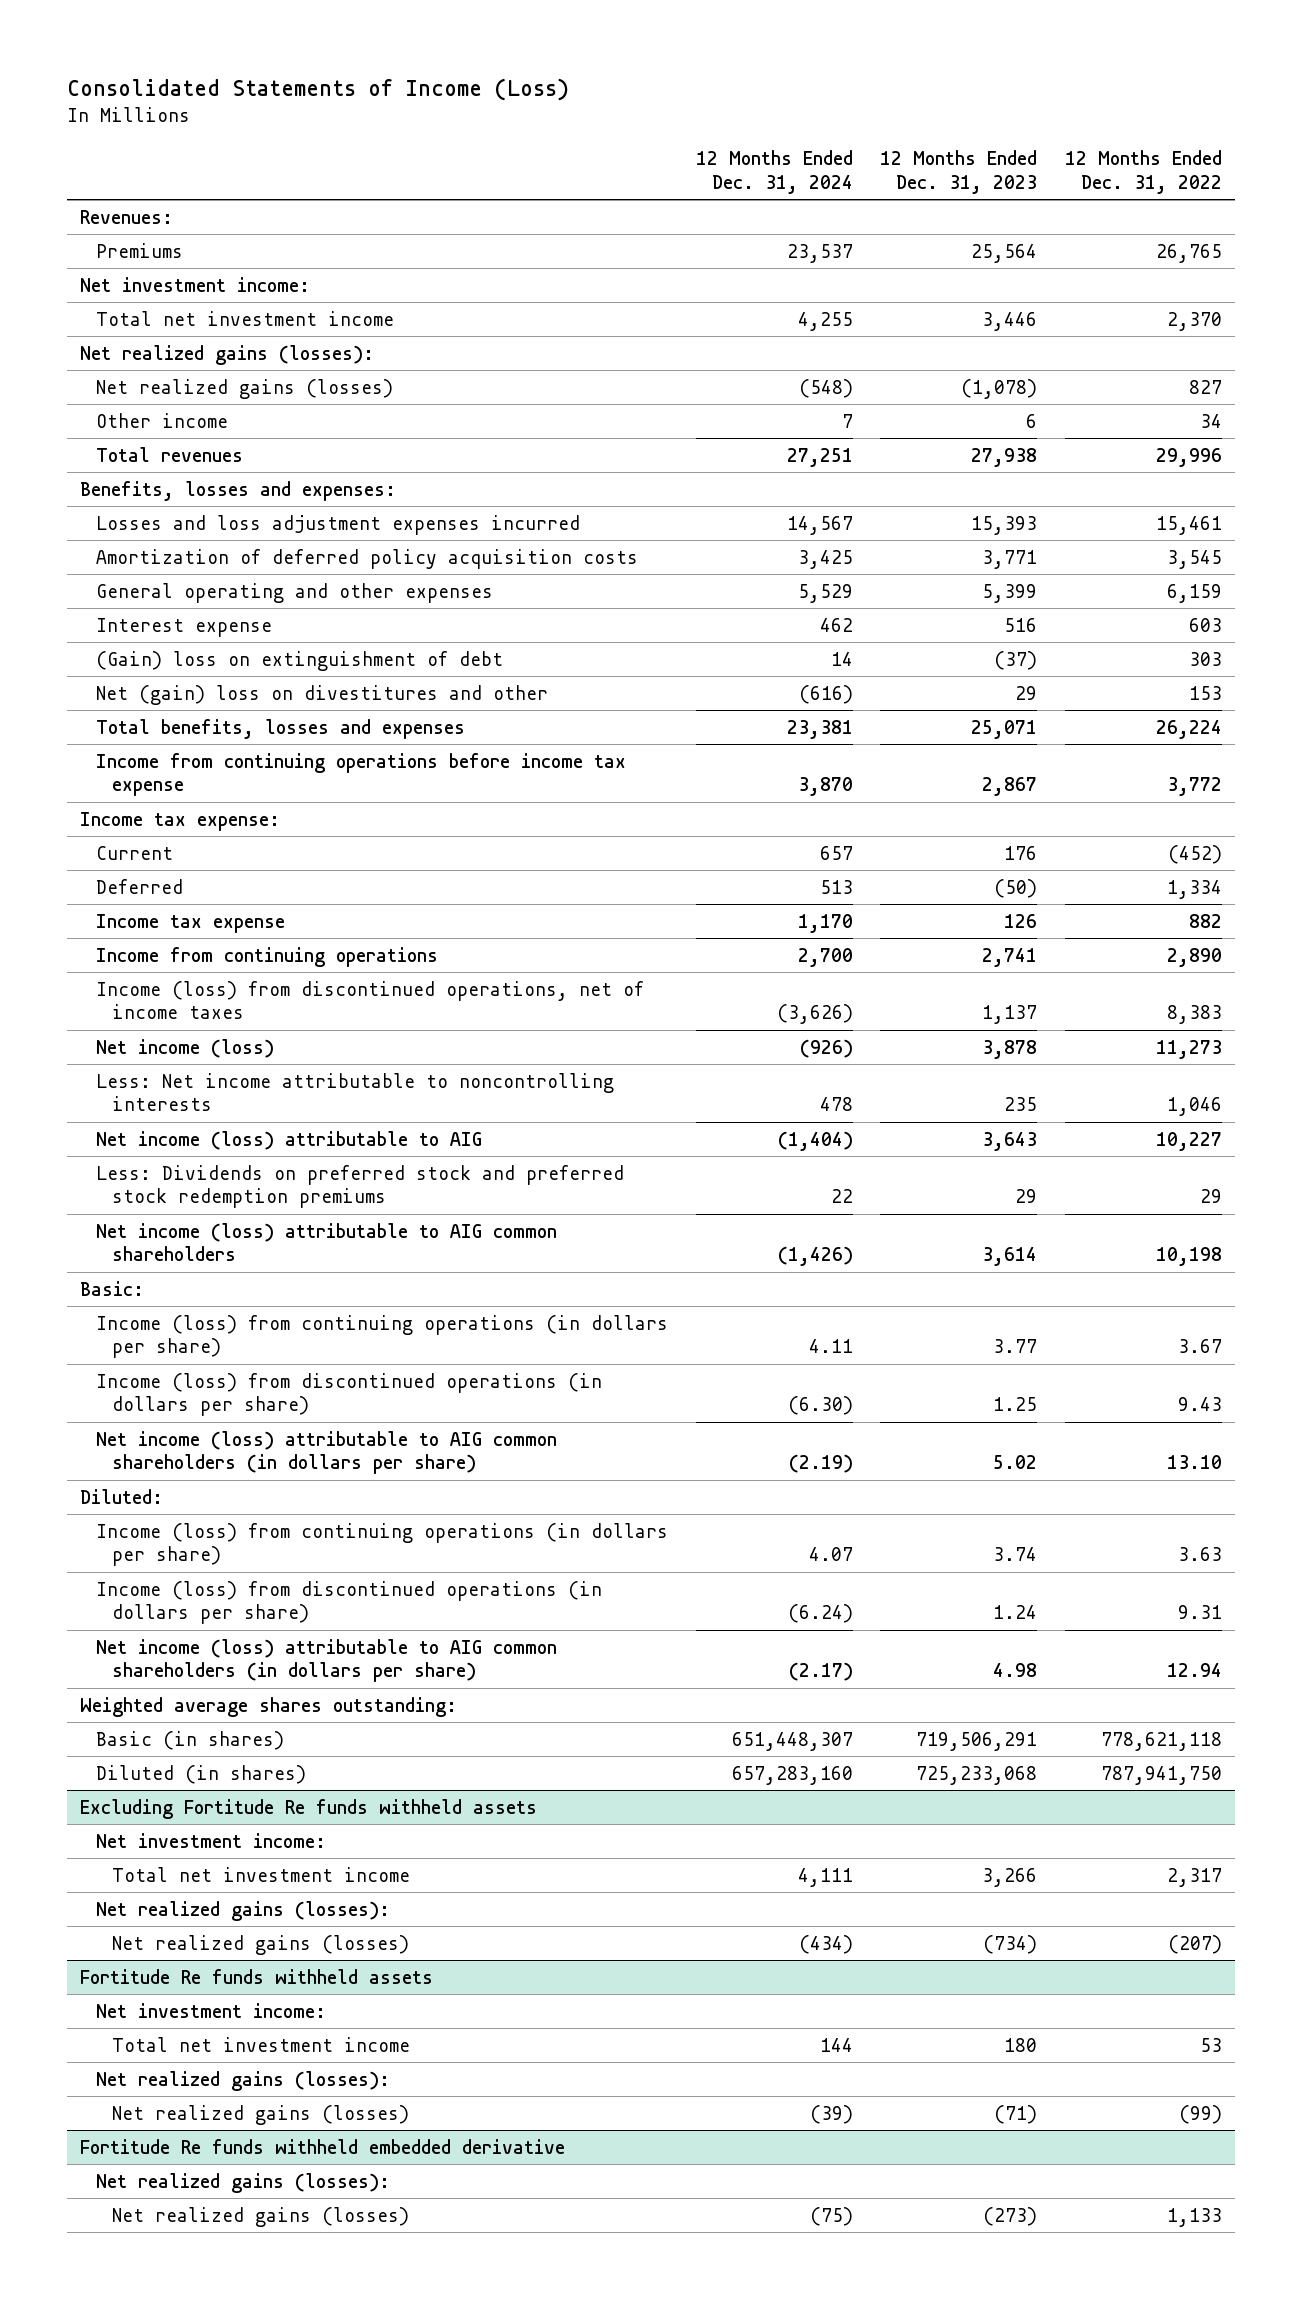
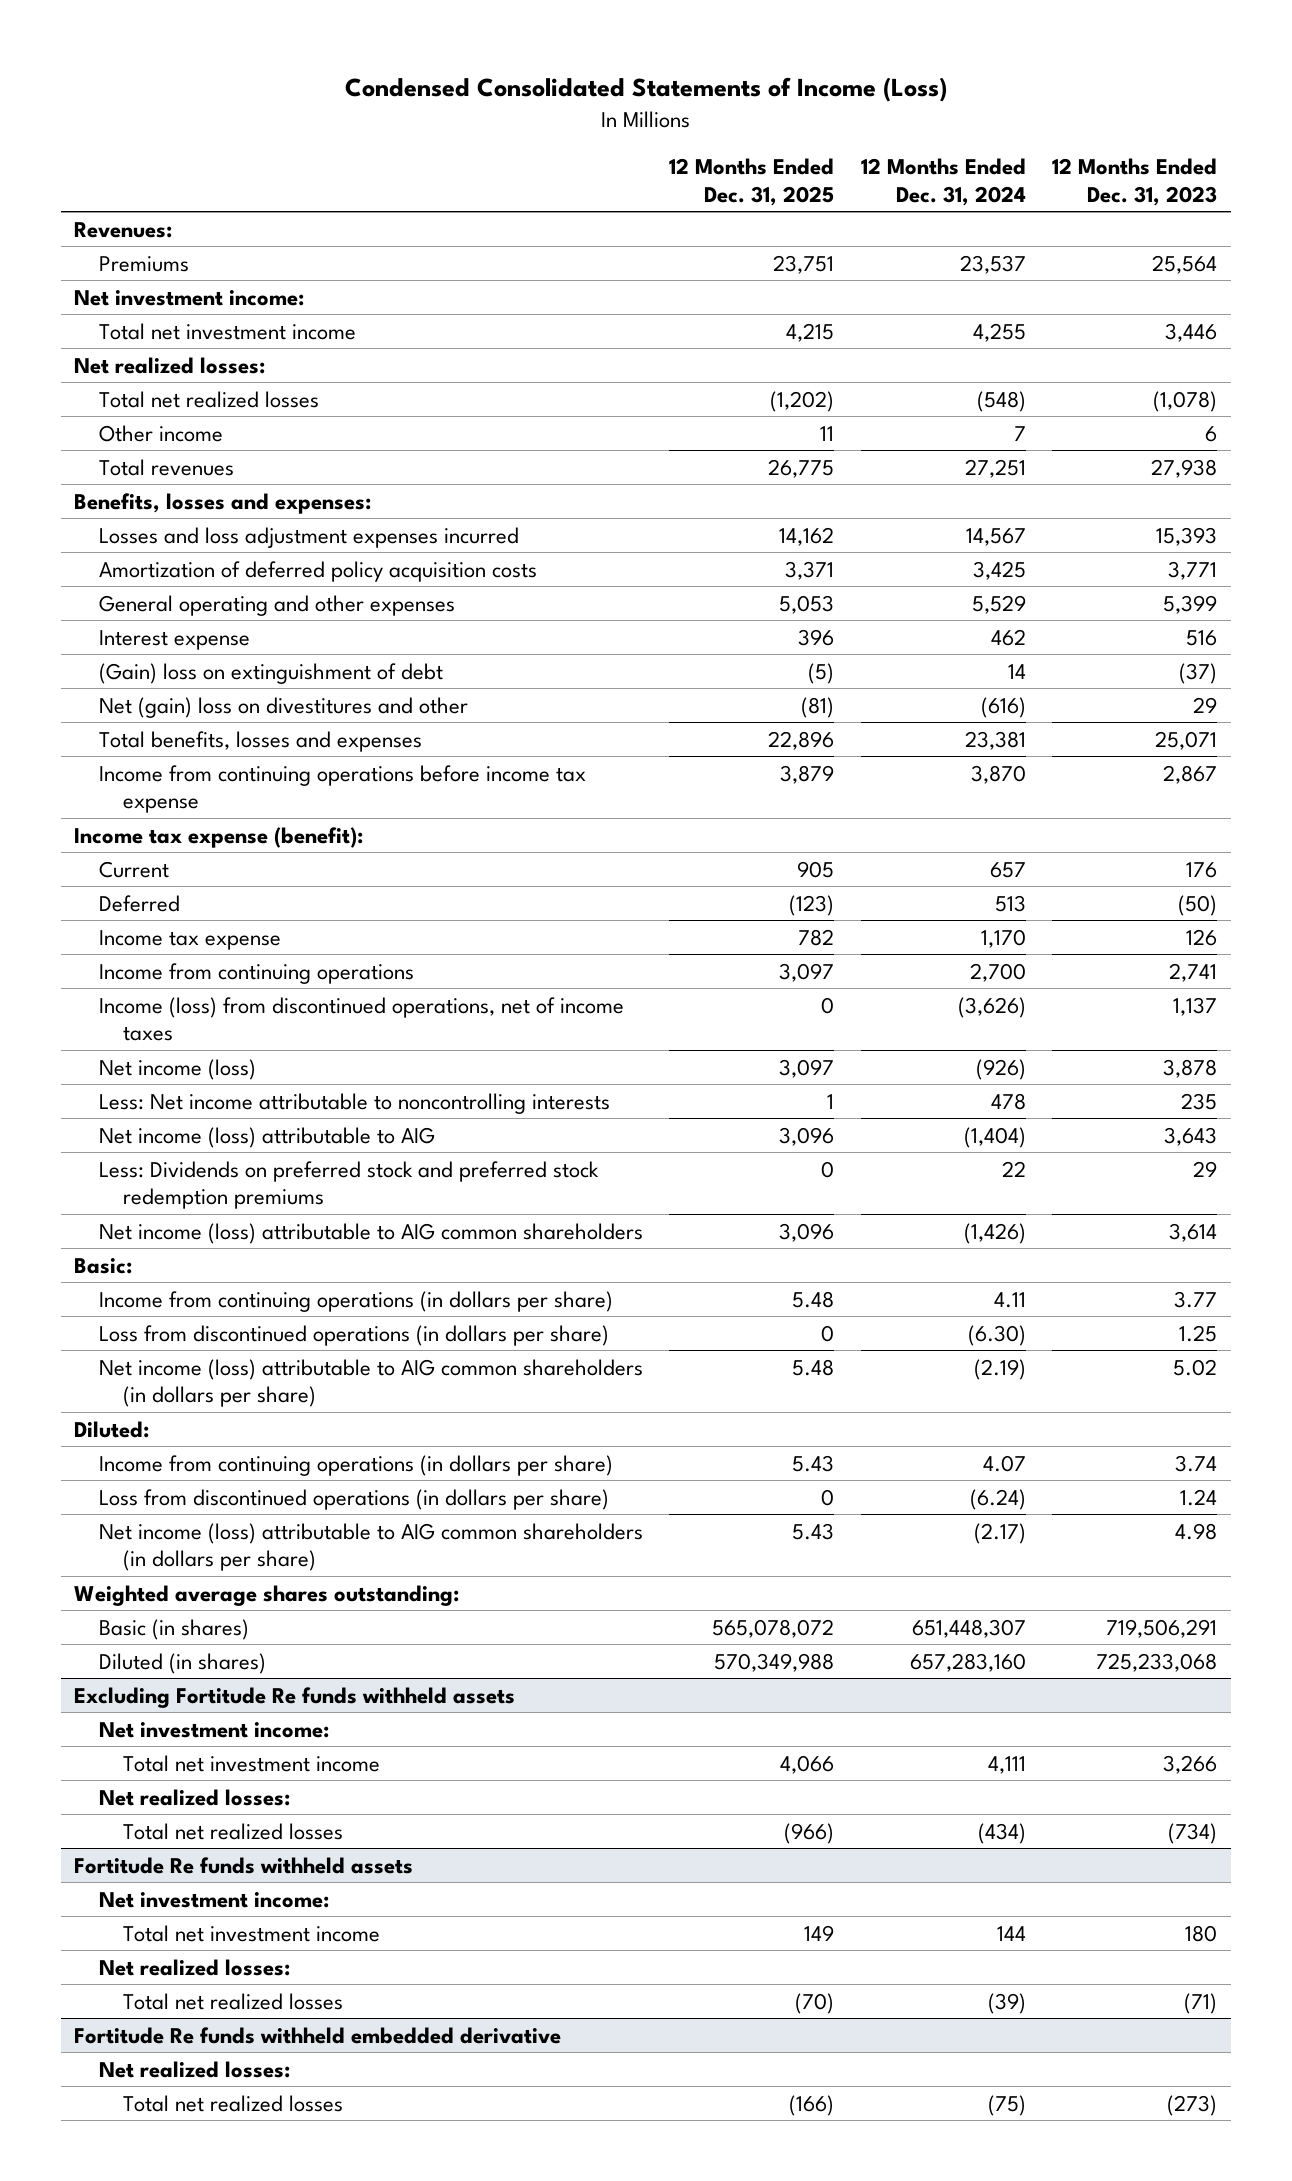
- Consolidated Statements of Income (Loss)
+ Condensed Consolidated Statements of Income (Loss)
- | 12 Months Ended Dec. 31, 2024 | 12 Months Ended Dec. 31, 2023 | 12 Months Ended Dec. 31, 2022
+ | 12 Months Ended Dec. 31, 2025 | 12 Months Ended Dec. 31, 2024 | 12 Months Ended Dec. 31, 2023
- Net realized gains (losses):
- Net realized gains (losses) | (548) | (1,078) | 827
+ Net realized losses:
+ Total net realized losses | (1,202) | (548) | (1,078)
- Income tax expense:
+ Income tax expense (benefit):
- Income (loss) from continuing operations (in dollars per share) | 4.11 | 3.77 | 3.67
- Income (loss) from discontinued operations (in dollars per share) | (6.30) | 1.25 | 9.43
+ Income from continuing operations (in dollars per share) | 5.48 | 4.11 | 3.77
+ Loss from discontinued operations (in dollars per share) | 0 | (6.30) | 1.25
- Income (loss) from continuing operations (in dollars per share) | 4.07 | 3.74 | 3.63
- Income (loss) from discontinued operations (in dollars per share) | (6.24) | 1.24 | 9.31
+ Income from continuing operations (in dollars per share) | 5.43 | 4.07 | 3.74
+ Loss from discontinued operations (in dollars per share) | 0 | (6.24) | 1.24
@ Excluding Fortitude Re funds withheld assets
- Net realized gains (losses):
- Net realized gains (losses) | (434) | (734) | (207)
+ Net realized losses:
+ Total net realized losses | (966) | (434) | (734)
@ Fortitude Re funds withheld assets
- Net realized gains (losses):
- Net realized gains (losses) | (39) | (71) | (99)
+ Net realized losses:
+ Total net realized losses | (70) | (39) | (71)
@ Fortitude Re funds withheld embedded derivative
- Net realized gains (losses):
- Net realized gains (losses) | (75) | (273) | 1,133
+ Net realized losses:
+ Total net realized losses | (166) | (75) | (273)

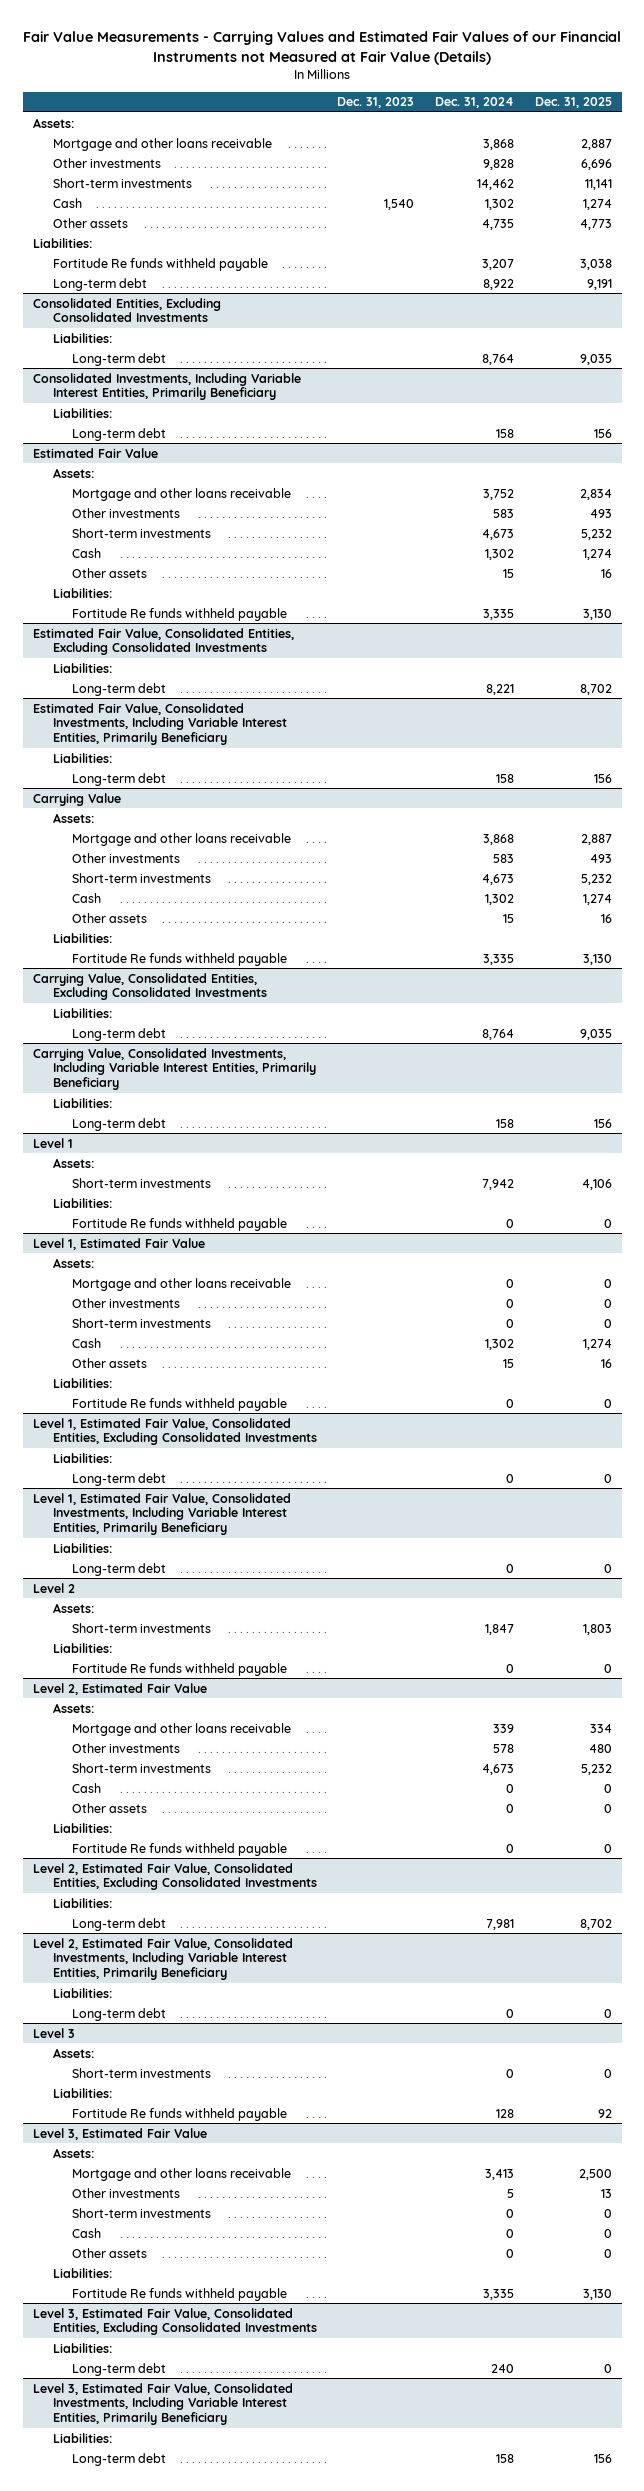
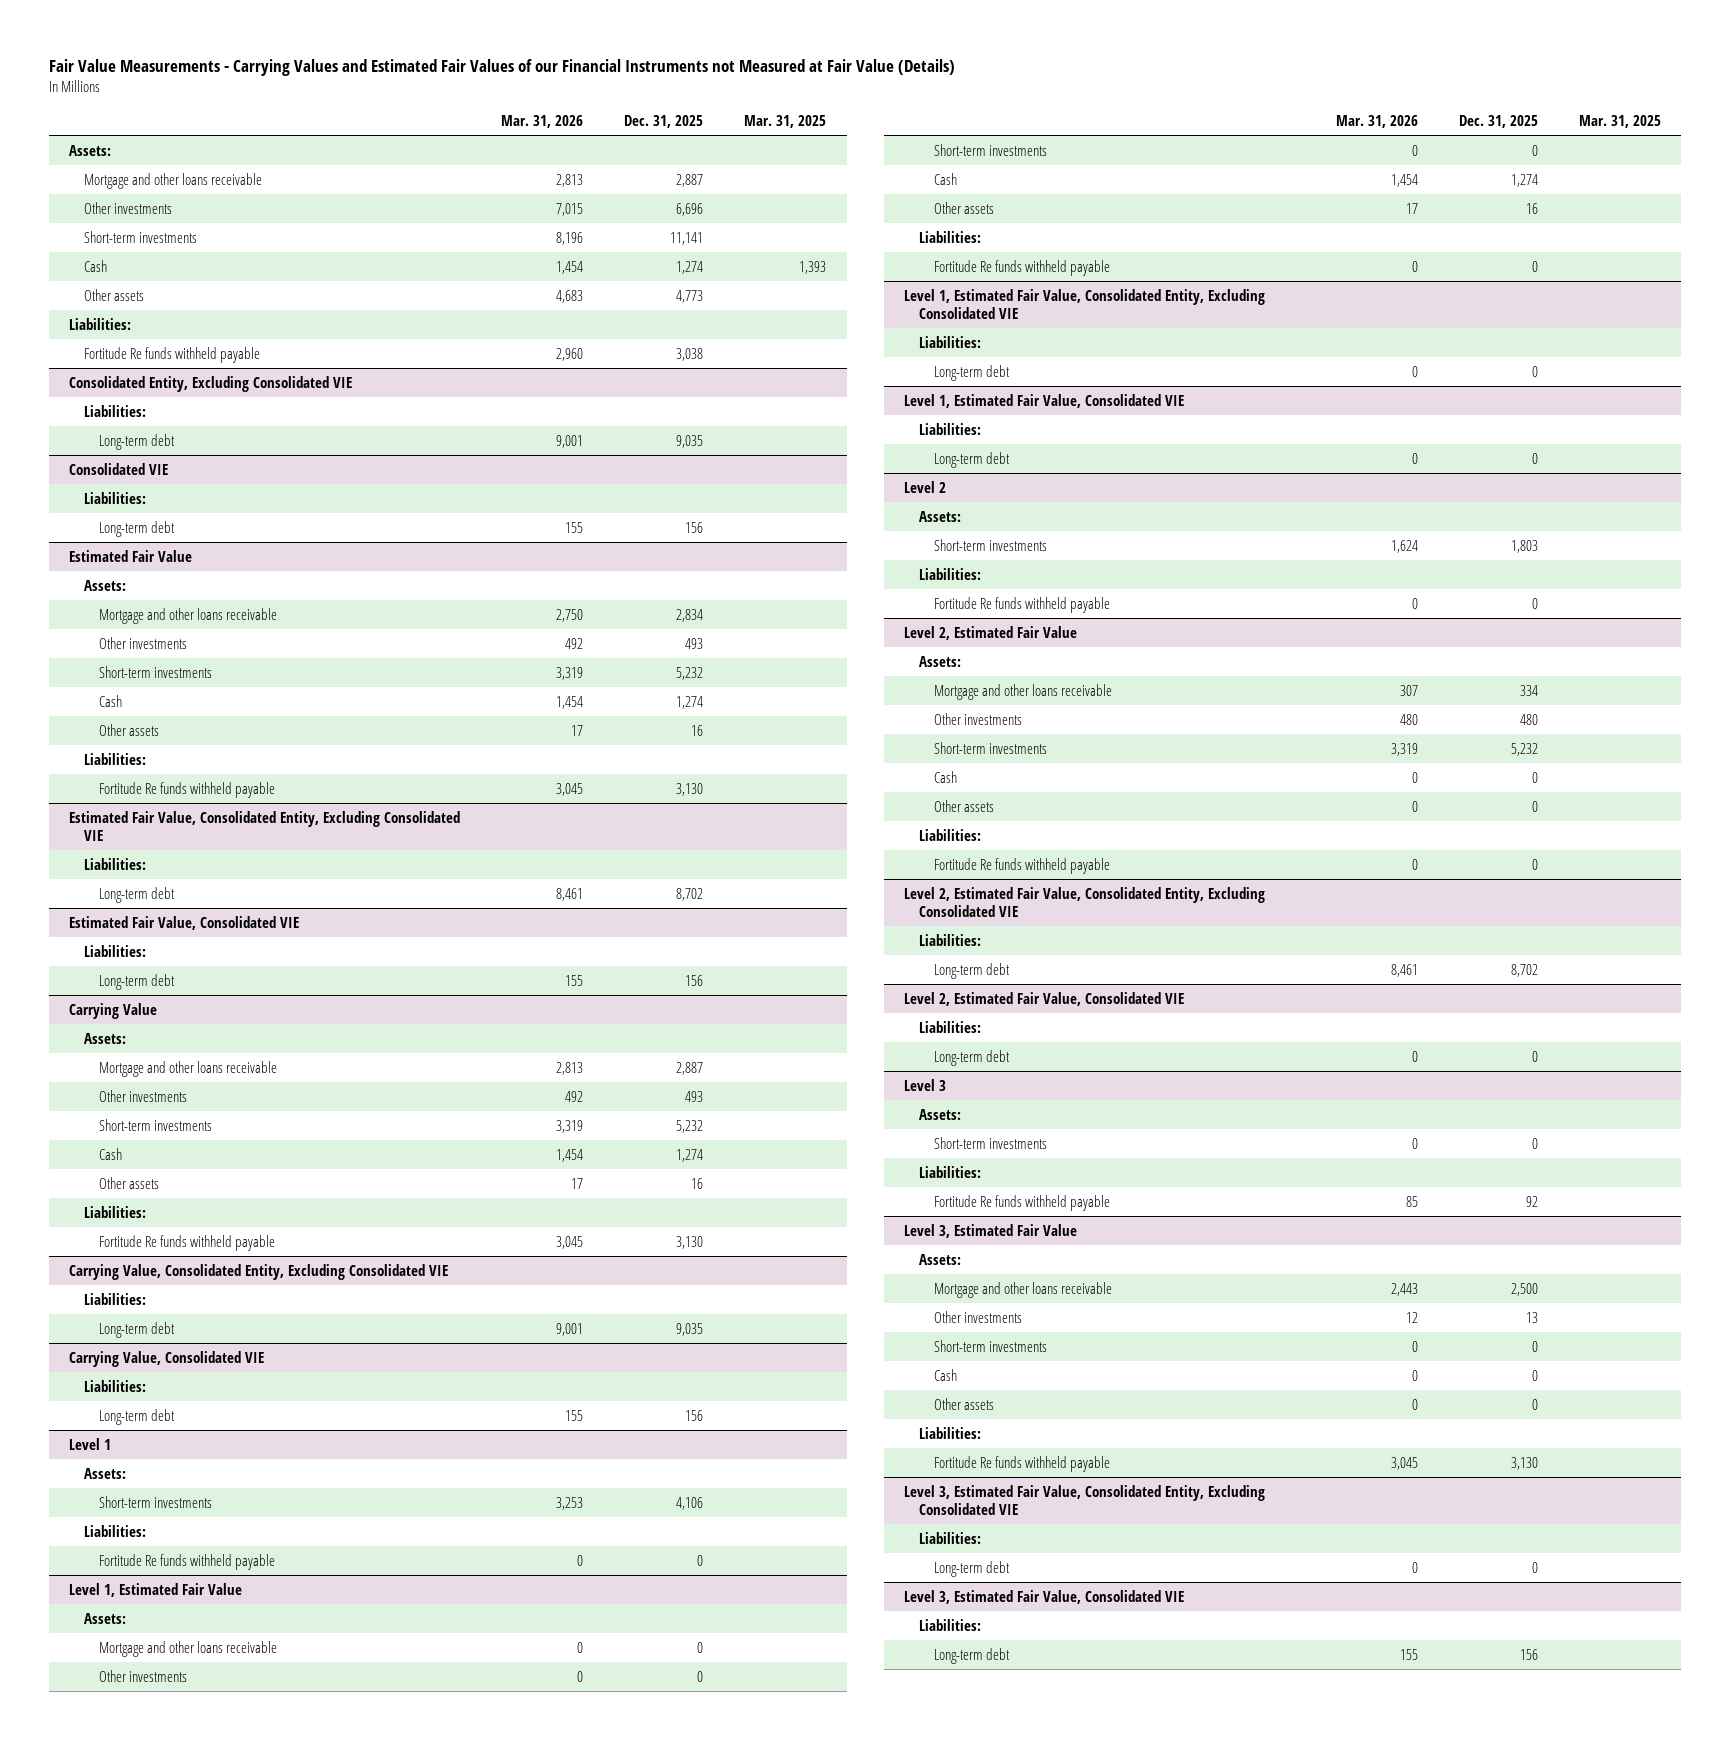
- | Dec. 31, 2023 | Dec. 31, 2024 | Dec. 31, 2025
+ | Mar. 31, 2026 | Dec. 31, 2025 | Mar. 31, 2025
- Long-term debt | | 8,922 | 9,191
- Consolidated Entities, Excluding Consolidated Investments
+ Consolidated Entity, Excluding Consolidated VIE
- Consolidated Investments, Including Variable Interest Entities, Primarily Beneficiary
+ Consolidated VIE
- Estimated Fair Value, Consolidated Entities, Excluding Consolidated Investments
+ Estimated Fair Value, Consolidated Entity, Excluding Consolidated VIE
- Estimated Fair Value, Consolidated Investments, Including Variable Interest Entities, Primarily Beneficiary
+ Estimated Fair Value, Consolidated VIE
- Carrying Value, Consolidated Entities, Excluding Consolidated Investments
+ Carrying Value, Consolidated Entity, Excluding Consolidated VIE
- Carrying Value, Consolidated Investments, Including Variable Interest Entities, Primarily Beneficiary
+ Carrying Value, Consolidated VIE
- Level 1, Estimated Fair Value, Consolidated Entities, Excluding Consolidated Investments
+ Level 1, Estimated Fair Value, Consolidated Entity, Excluding Consolidated VIE
- Level 1, Estimated Fair Value, Consolidated Investments, Including Variable Interest Entities, Primarily Beneficiary
+ Level 1, Estimated Fair Value, Consolidated VIE
- Level 2, Estimated Fair Value, Consolidated Entities, Excluding Consolidated Investments
+ Level 2, Estimated Fair Value, Consolidated Entity, Excluding Consolidated VIE
- Level 2, Estimated Fair Value, Consolidated Investments, Including Variable Interest Entities, Primarily Beneficiary
+ Level 2, Estimated Fair Value, Consolidated VIE
- Level 3, Estimated Fair Value, Consolidated Entities, Excluding Consolidated Investments
+ Level 3, Estimated Fair Value, Consolidated Entity, Excluding Consolidated VIE
- Level 3, Estimated Fair Value, Consolidated Investments, Including Variable Interest Entities, Primarily Beneficiary
+ Level 3, Estimated Fair Value, Consolidated VIE

